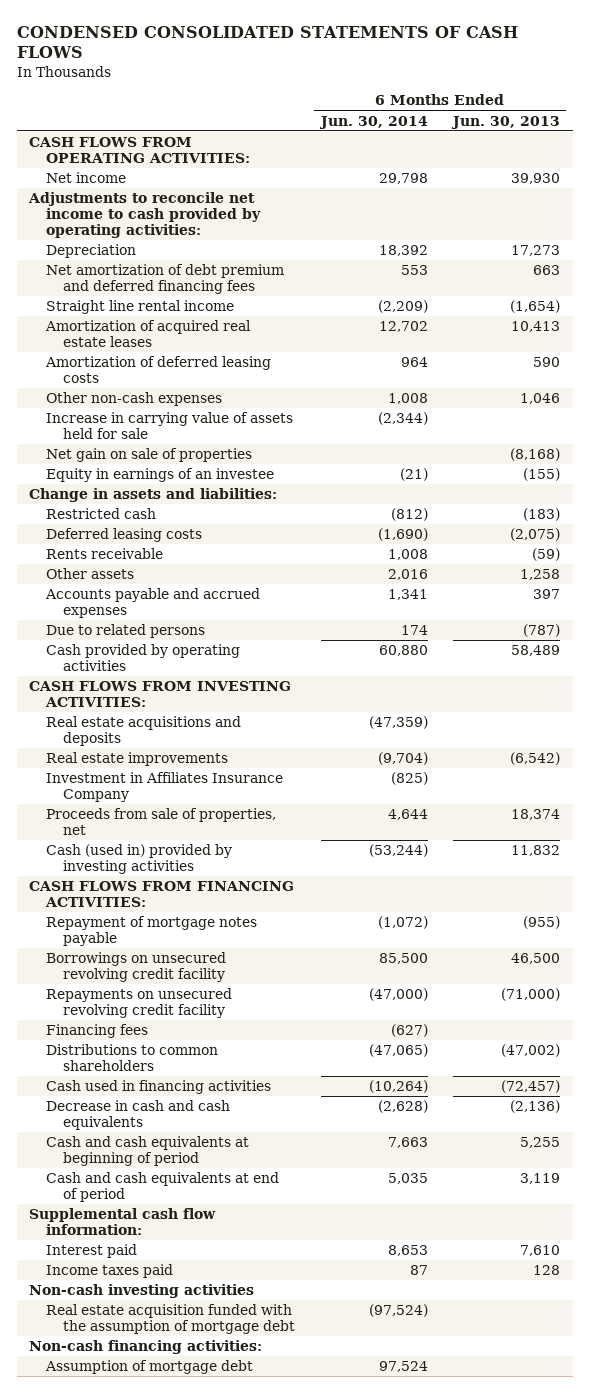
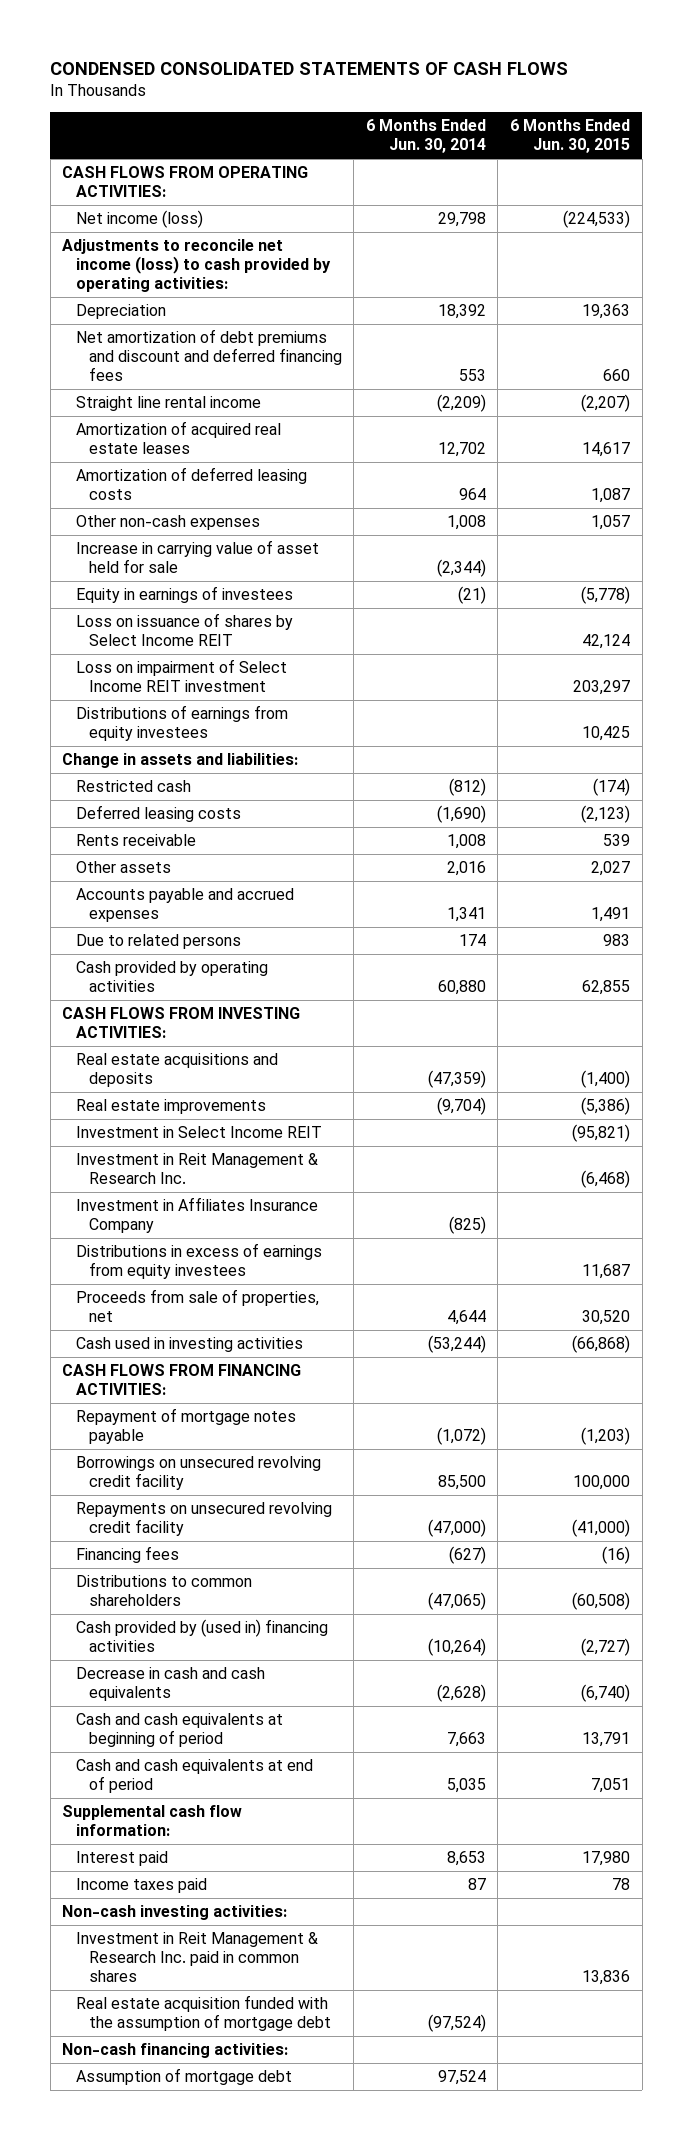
- | 6 Months Ended Jun. 30, 2014 | 6 Months Ended Jun. 30, 2013
+ | 6 Months Ended Jun. 30, 2014 | 6 Months Ended Jun. 30, 2015
- Net income | 29,798 | 39,930
- Adjustments to reconcile net income to cash provided by operating activities:
+ Net income (loss) | 29,798 | (224,533)
+ Adjustments to reconcile net income (loss) to cash provided by operating activities:
- Net amortization of debt premium and deferred financing fees | 553 | 663
+ Net amortization of debt premiums and discount and deferred financing fees | 553 | 660
- Increase in carrying value of assets held for sale | (2,344) |
- Net gain on sale of properties | | (8,168)
- Equity in earnings of an investee | (21) | (155)
+ Increase in carrying value of asset held for sale | (2,344) |
+ Equity in earnings of investees | (21) | (5,778)
+ Loss on issuance of shares by Select Income REIT | | 42,124
+ Loss on impairment of Select Income REIT investment | | 203,297
+ Distributions of earnings from equity investees | | 10,425
+ Investment in Select Income REIT | | (95,821)
+ Investment in Reit Management & Research Inc. | | (6,468)
+ Distributions in excess of earnings from equity investees | | 11,687
- Cash (used in) provided by investing activities | (53,244) | 11,832
+ Cash used in investing activities | (53,244) | (66,868)
- Cash used in financing activities | (10,264) | (72,457)
+ Cash provided by (used in) financing activities | (10,264) | (2,727)
- Non-cash investing activities
+ Non-cash investing activities:
+ Investment in Reit Management & Research Inc. paid in common shares | | 13,836

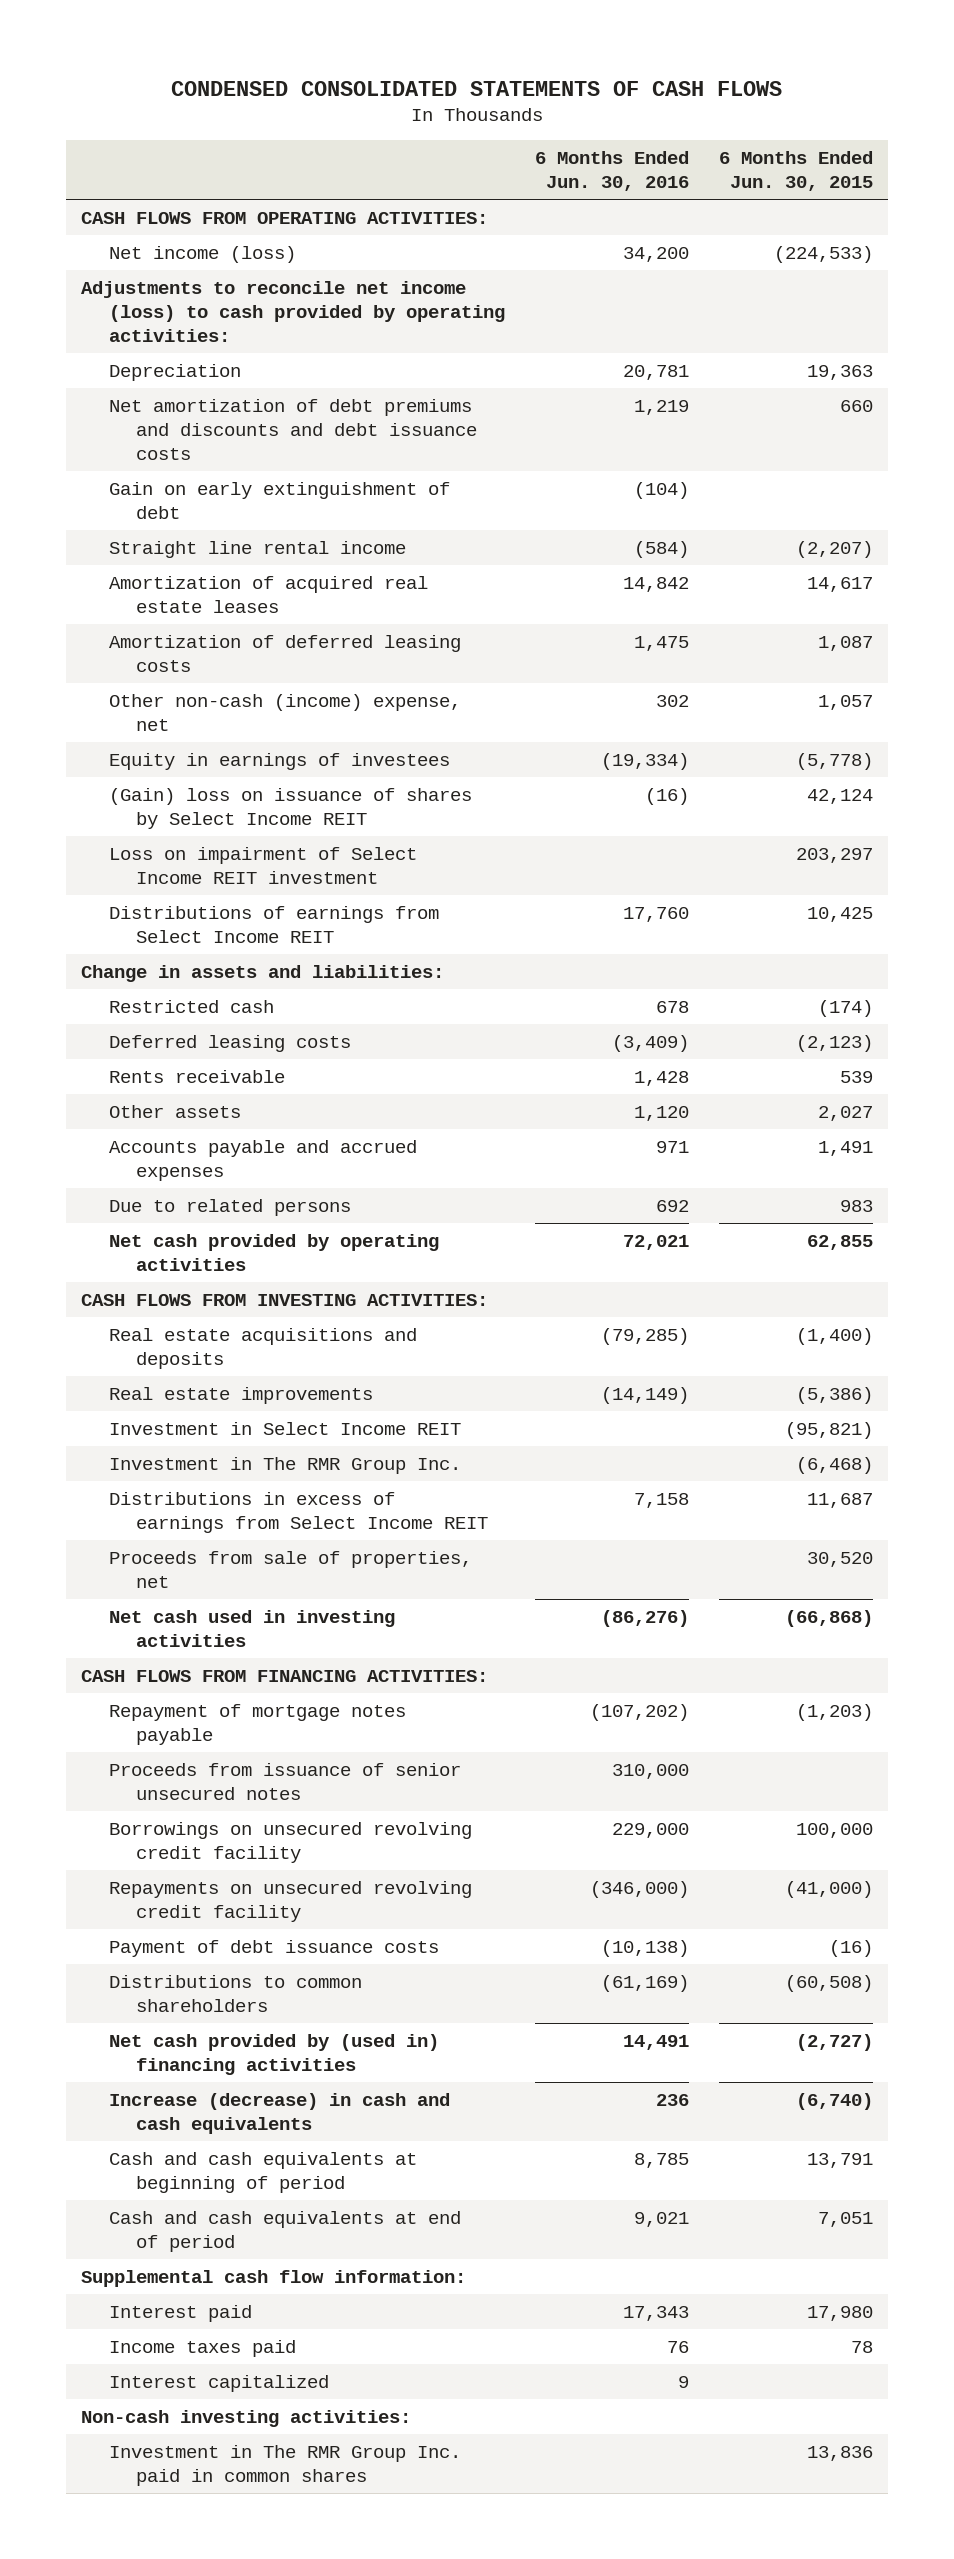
- | 6 Months Ended Jun. 30, 2014 | 6 Months Ended Jun. 30, 2015
+ | 6 Months Ended Jun. 30, 2016 | 6 Months Ended Jun. 30, 2015
- Net amortization of debt premiums and discount and deferred financing fees | 553 | 660
+ Net amortization of debt premiums and discounts and debt issuance costs | 1,219 | 660
+ Gain on early extinguishment of debt | (104) |
- Other non-cash expenses | 1,008 | 1,057
- Increase in carrying value of asset held for sale | (2,344) |
+ Other non-cash (income) expense, net | 302 | 1,057
- Loss on issuance of shares by Select Income REIT | | 42,124
+ (Gain) loss on issuance of shares by Select Income REIT | (16) | 42,124
- Distributions of earnings from equity investees | | 10,425
+ Distributions of earnings from Select Income REIT | 17,760 | 10,425
- Cash provided by operating activities | 60,880 | 62,855
+ Net cash provided by operating activities | 72,021 | 62,855
- Investment in Reit Management & Research Inc. | | (6,468)
- Investment in Affiliates Insurance Company | (825) |
- Distributions in excess of earnings from equity investees | | 11,687
+ Investment in The RMR Group Inc. | | (6,468)
+ Distributions in excess of earnings from Select Income REIT | 7,158 | 11,687
- Cash used in investing activities | (53,244) | (66,868)
+ Net cash used in investing activities | (86,276) | (66,868)
+ Proceeds from issuance of senior unsecured notes | 310,000 |
- Financing fees | (627) | (16)
+ Payment of debt issuance costs | (10,138) | (16)
- Cash provided by (used in) financing activities | (10,264) | (2,727)
- Decrease in cash and cash equivalents | (2,628) | (6,740)
+ Net cash provided by (used in) financing activities | 14,491 | (2,727)
+ Increase (decrease) in cash and cash equivalents | 236 | (6,740)
+ Interest capitalized | 9 |
- Investment in Reit Management & Research Inc. paid in common shares | | 13,836
- Real estate acquisition funded with the assumption of mortgage debt | (97,524) |
- Non-cash financing activities:
- Assumption of mortgage debt | 97,524 |
+ Investment in The RMR Group Inc. paid in common shares | | 13,836

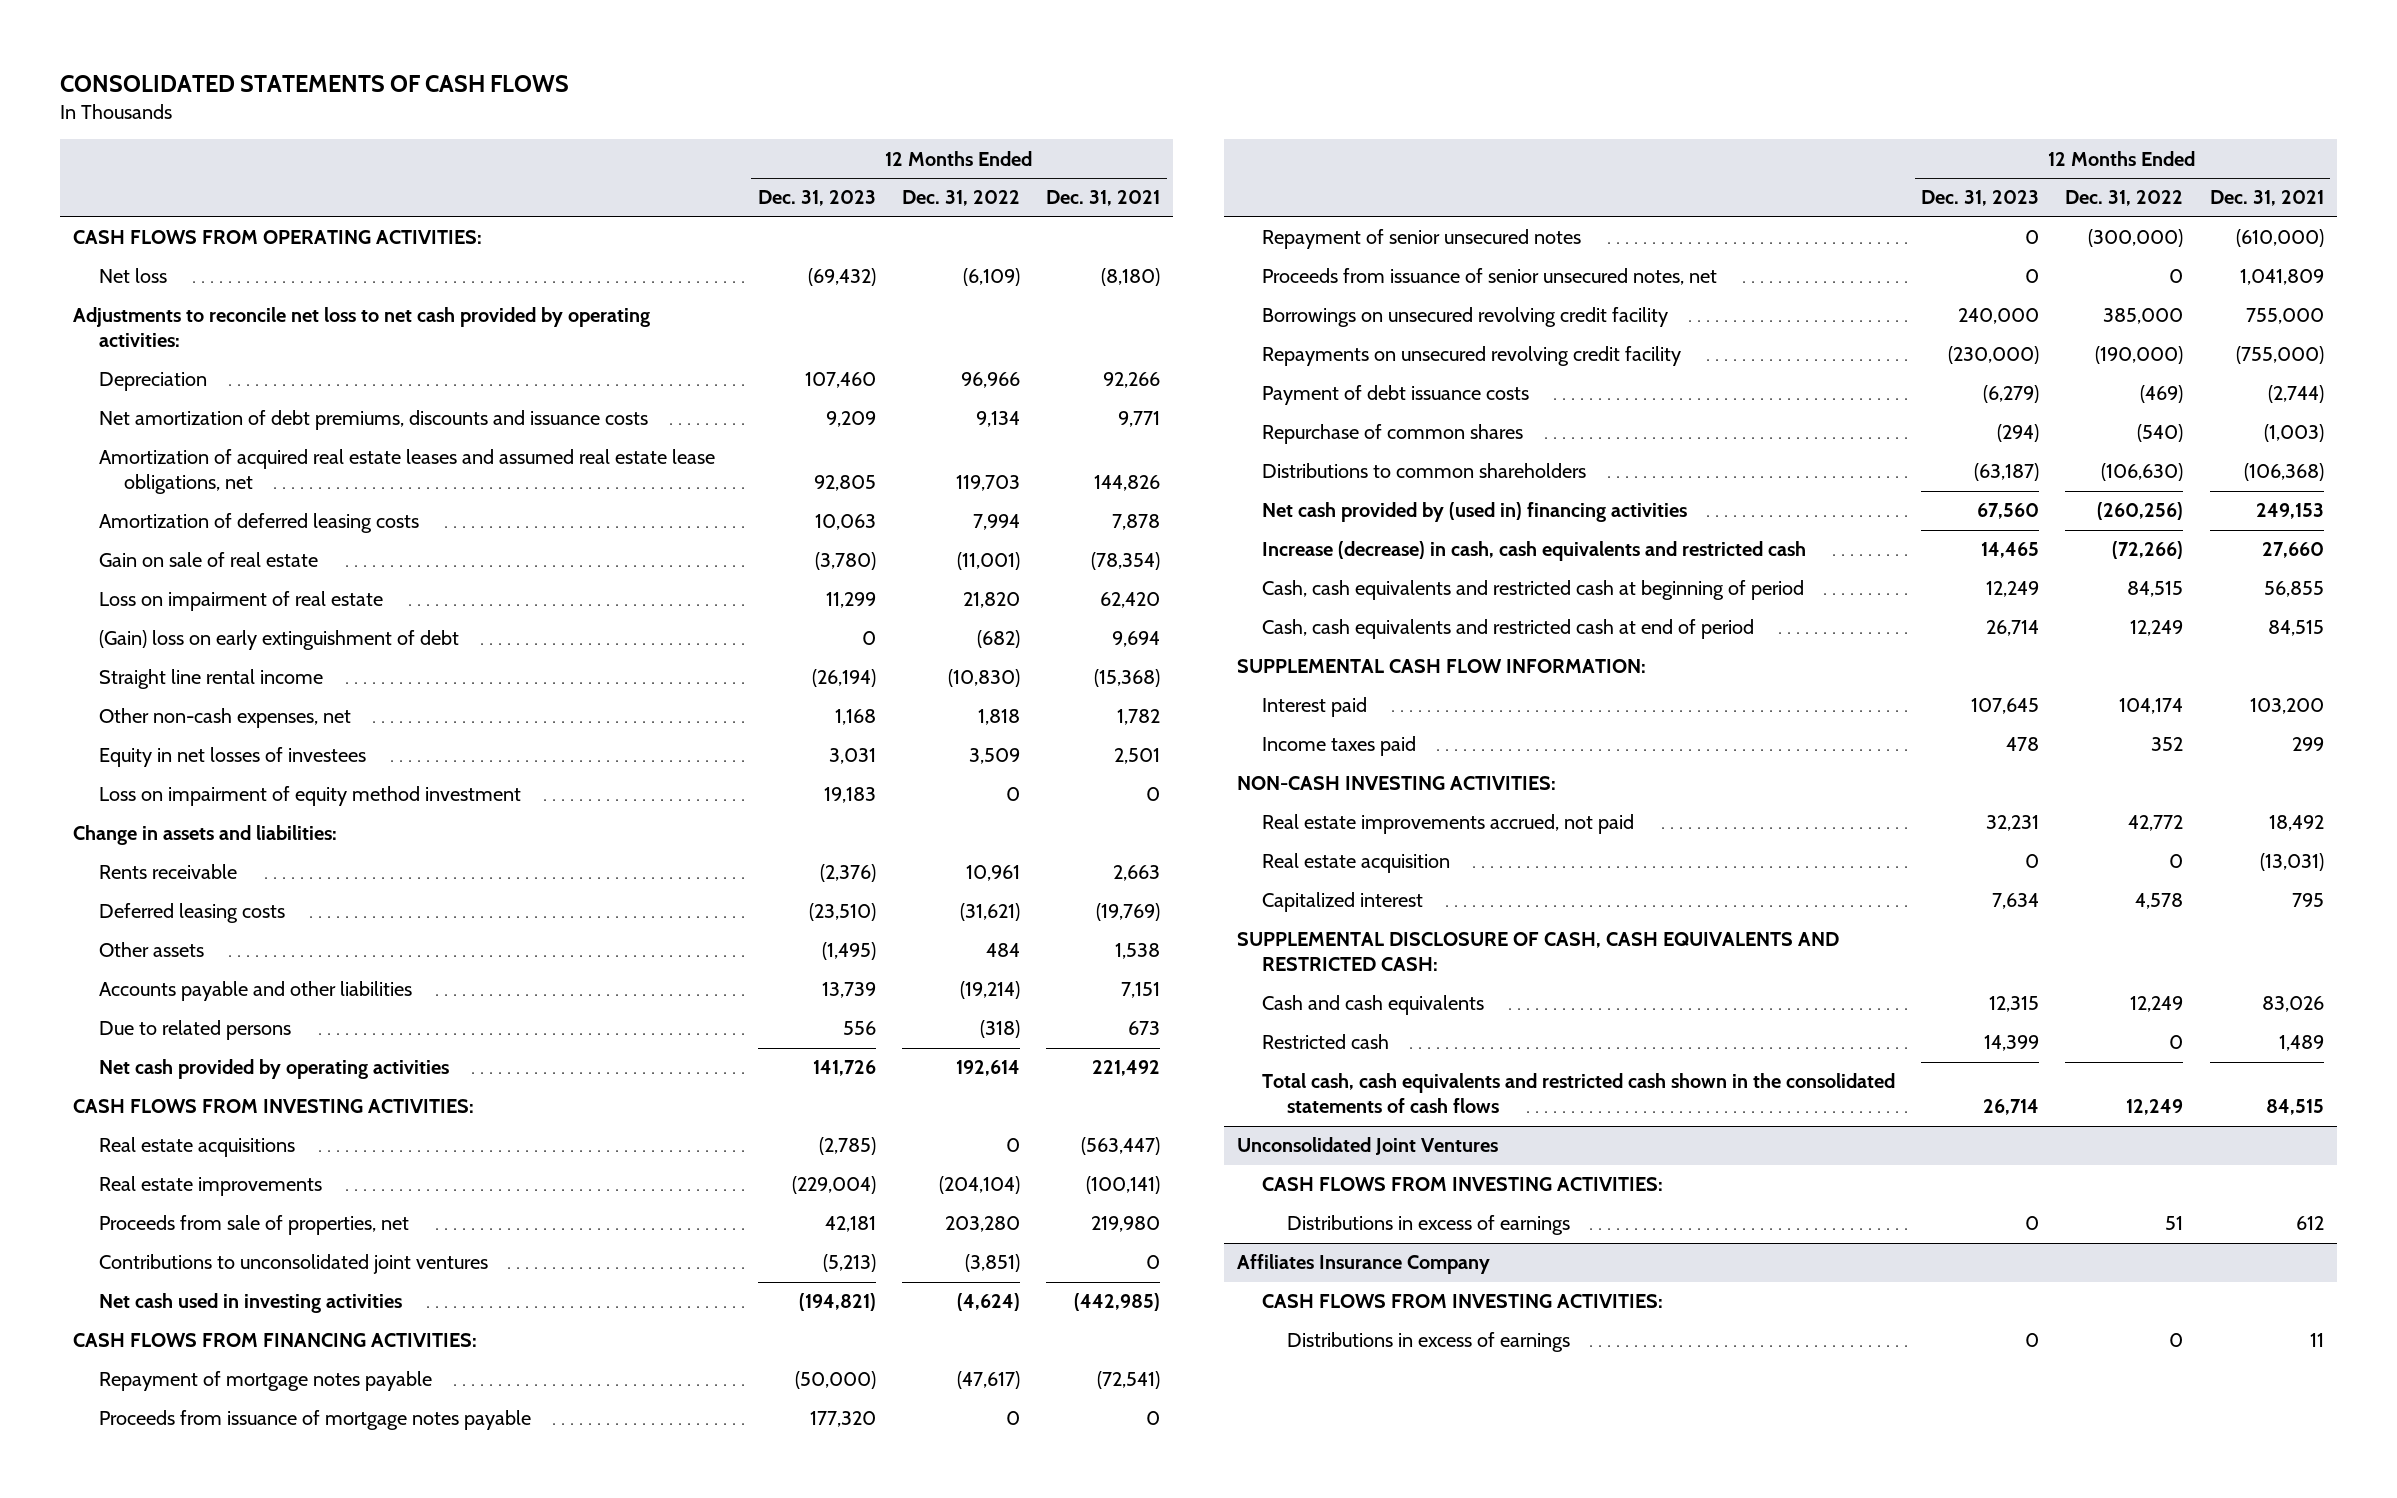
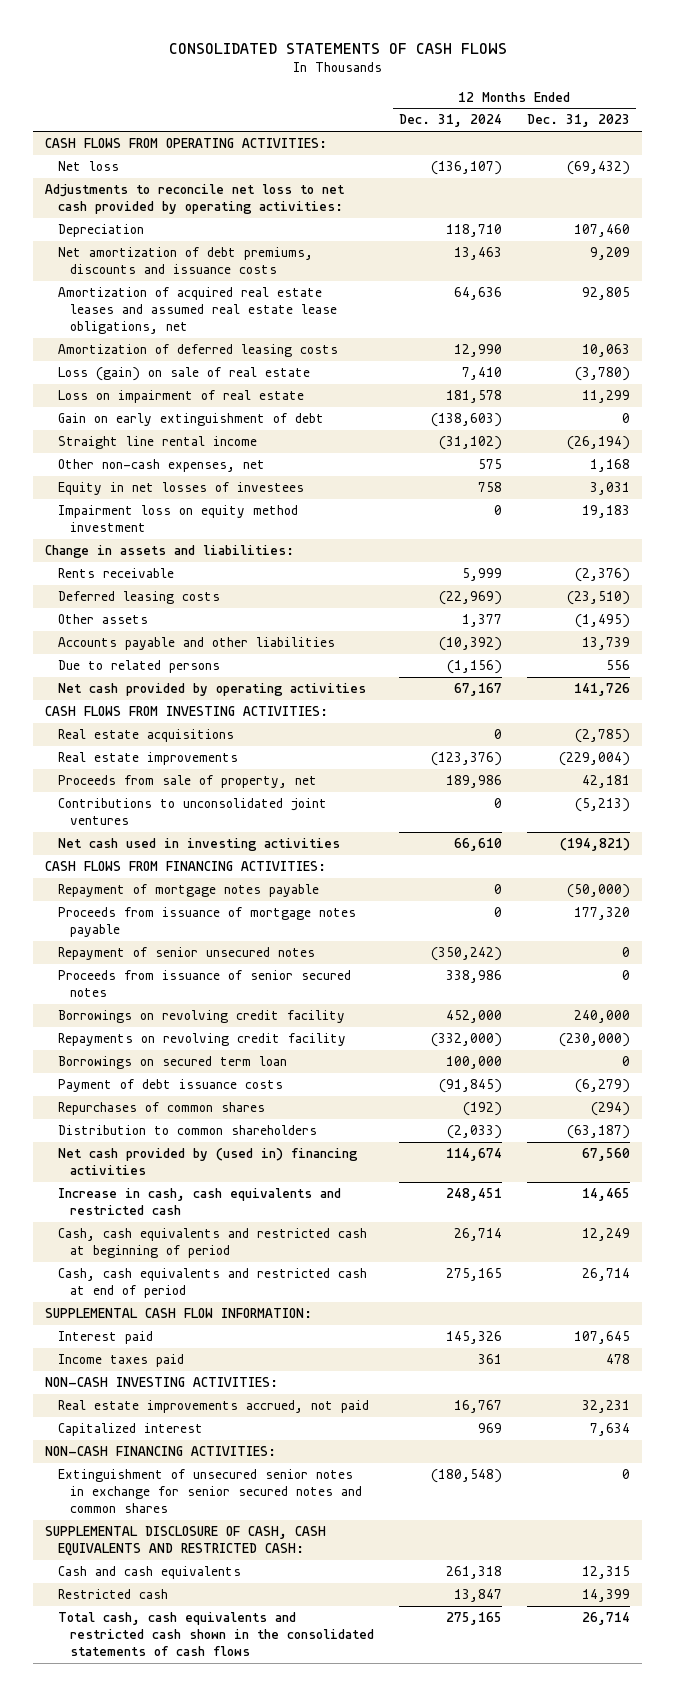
- | 12 Months Ended Dec. 31, 2023 | 12 Months Ended Dec. 31, 2022 | 12 Months Ended Dec. 31, 2021
+ | 12 Months Ended Dec. 31, 2024 | 12 Months Ended Dec. 31, 2023
- Gain on sale of real estate | (3,780) | (11,001) | (78,354)
+ Loss (gain) on sale of real estate | 7,410 | (3,780)
- (Gain) loss on early extinguishment of debt | 0 | (682) | 9,694
+ Gain on early extinguishment of debt | (138,603) | 0
- Loss on impairment of equity method investment | 19,183 | 0 | 0
+ Impairment loss on equity method investment | 0 | 19,183
- Proceeds from sale of properties, net | 42,181 | 203,280 | 219,980
+ Proceeds from sale of property, net | 189,986 | 42,181
- Proceeds from issuance of senior unsecured notes, net | 0 | 0 | 1,041,809
- Borrowings on unsecured revolving credit facility | 240,000 | 385,000 | 755,000
- Repayments on unsecured revolving credit facility | (230,000) | (190,000) | (755,000)
+ Proceeds from issuance of senior secured notes | 338,986 | 0
+ Borrowings on revolving credit facility | 452,000 | 240,000
+ Repayments on revolving credit facility | (332,000) | (230,000)
+ Borrowings on secured term loan | 100,000 | 0
- Repurchase of common shares | (294) | (540) | (1,003)
- Distributions to common shareholders | (63,187) | (106,630) | (106,368)
+ Repurchases of common shares | (192) | (294)
+ Distribution to common shareholders | (2,033) | (63,187)
- Increase (decrease) in cash, cash equivalents and restricted cash | 14,465 | (72,266) | 27,660
+ Increase in cash, cash equivalents and restricted cash | 248,451 | 14,465
- Real estate acquisition | 0 | 0 | (13,031)
+ NON-CASH FINANCING ACTIVITIES:
+ Extinguishment of unsecured senior notes in exchange for senior secured notes and common shares | (180,548) | 0
- Unconsolidated Joint Ventures
- CASH FLOWS FROM INVESTING ACTIVITIES:
- Distributions in excess of earnings | 0 | 51 | 612
- Affiliates Insurance Company
- CASH FLOWS FROM INVESTING ACTIVITIES:
- Distributions in excess of earnings | 0 | 0 | 11

